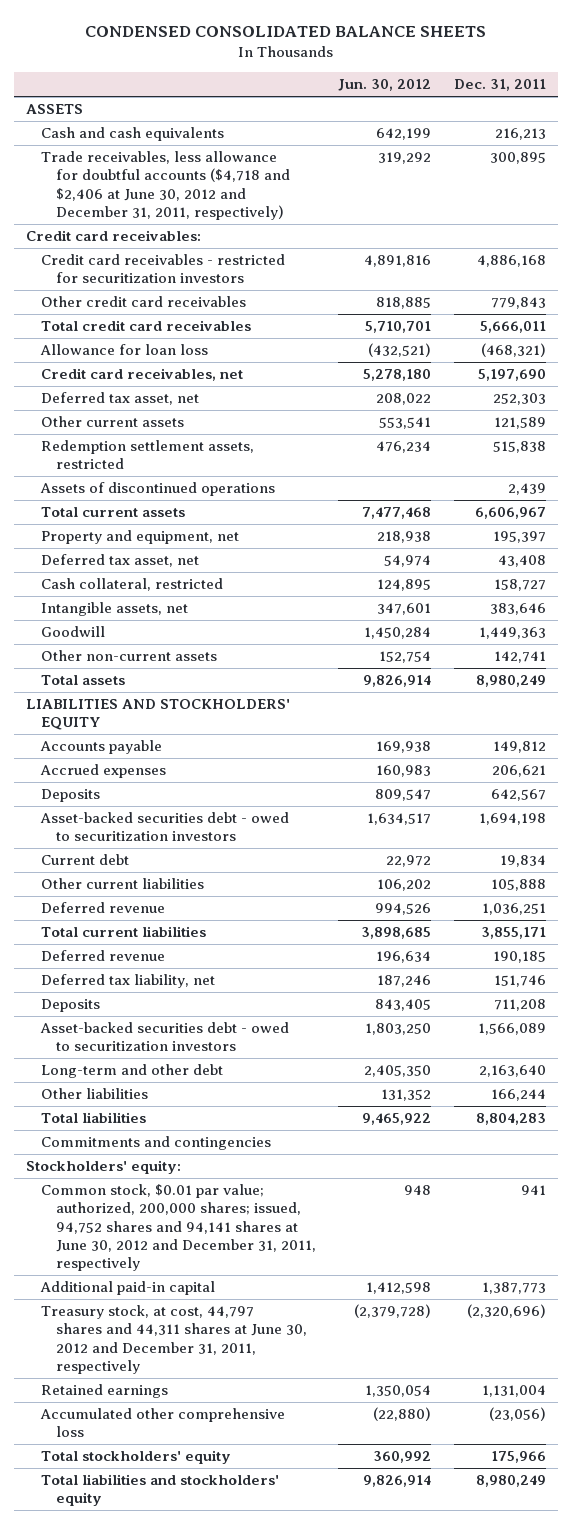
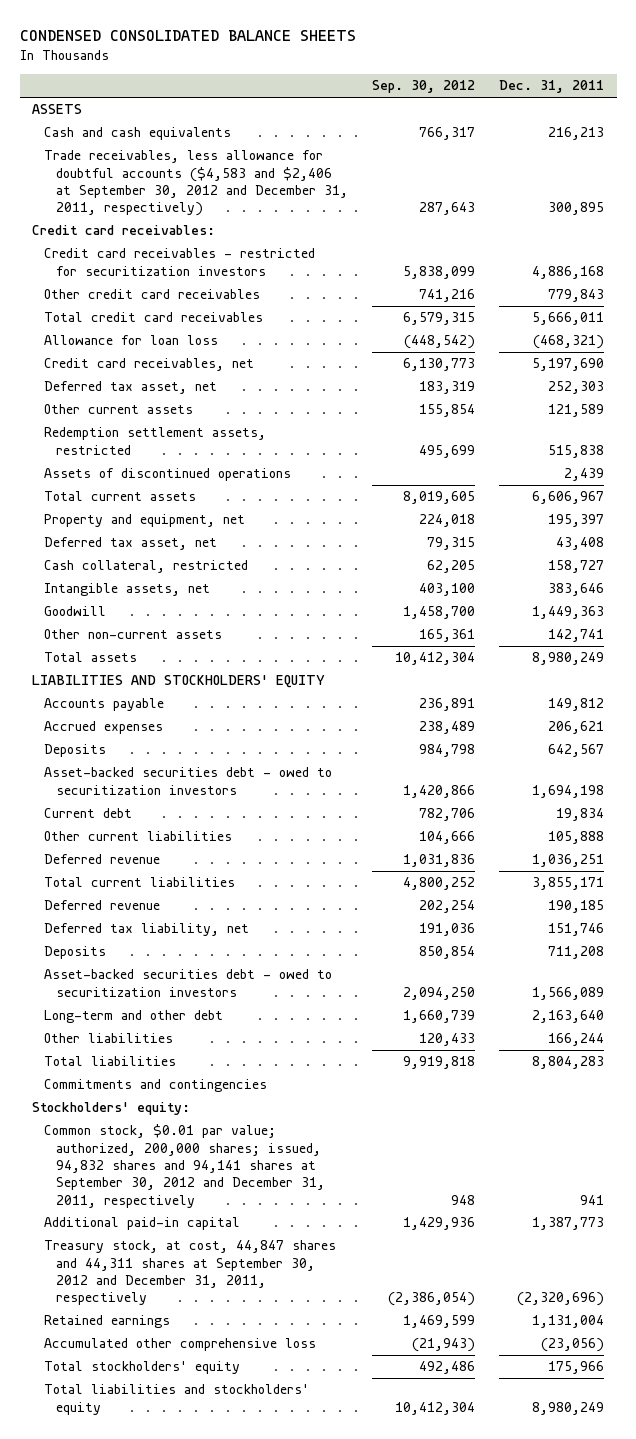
- | Jun. 30, 2012 | Dec. 31, 2011
+ | Sep. 30, 2012 | Dec. 31, 2011
- Trade receivables, less allowance for doubtful accounts ($4,718 and $2,406 at June 30, 2012 and December 31, 2011, respectively) | 319,292 | 300,895
+ Trade receivables, less allowance for doubtful accounts ($4,583 and $2,406 at September 30, 2012 and December 31, 2011, respectively) | 287,643 | 300,895
- Common stock, $0.01 par value; authorized, 200,000 shares; issued, 94,752 shares and 94,141 shares at June 30, 2012 and December 31, 2011, respectively | 948 | 941
+ Common stock, $0.01 par value; authorized, 200,000 shares; issued, 94,832 shares and 94,141 shares at September 30, 2012 and December 31, 2011, respectively | 948 | 941
- Treasury stock, at cost, 44,797 shares and 44,311 shares at June 30, 2012 and December 31, 2011, respectively | (2,379,728) | (2,320,696)
+ Treasury stock, at cost, 44,847 shares and 44,311 shares at September 30, 2012 and December 31, 2011, respectively | (2,386,054) | (2,320,696)

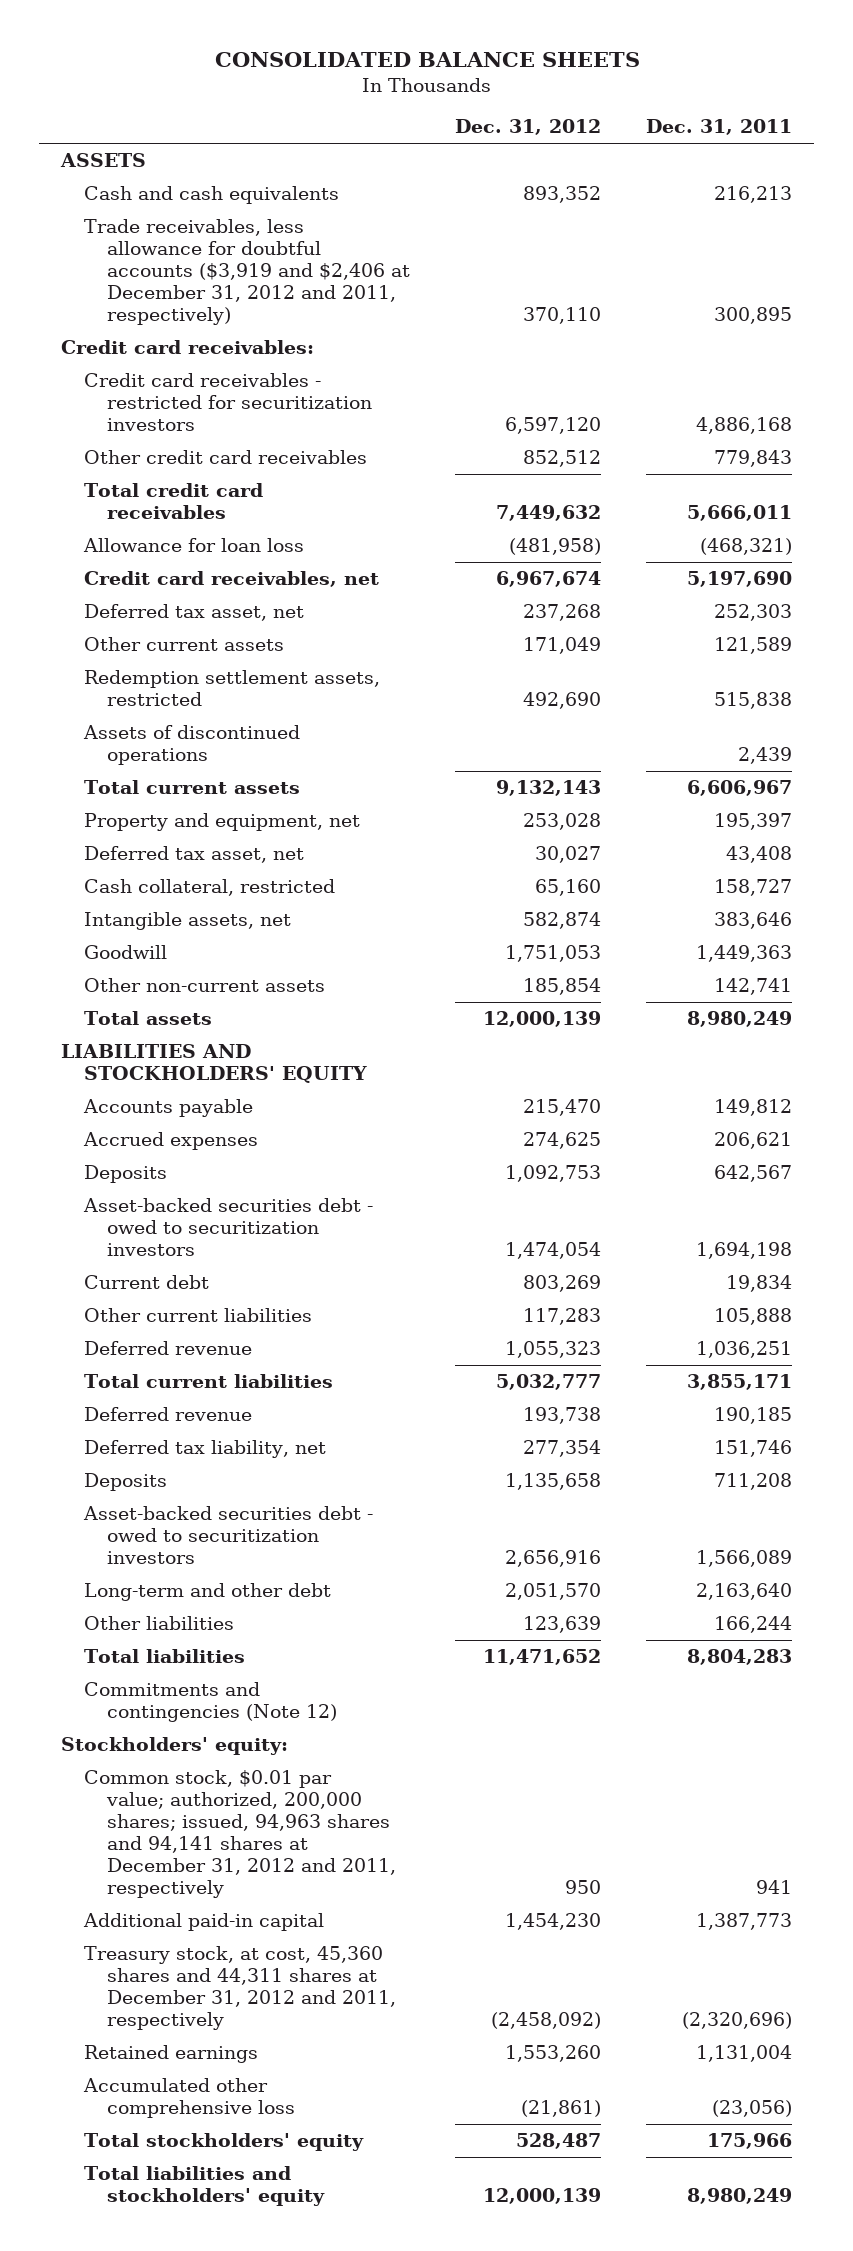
- CONDENSED CONSOLIDATED BALANCE SHEETS
+ CONSOLIDATED BALANCE SHEETS
- | Sep. 30, 2012 | Dec. 31, 2011
+ | Dec. 31, 2012 | Dec. 31, 2011
- Trade receivables, less allowance for doubtful accounts ($4,583 and $2,406 at September 30, 2012 and December 31, 2011, respectively) | 287,643 | 300,895
+ Trade receivables, less allowance for doubtful accounts ($3,919 and $2,406 at December 31, 2012 and 2011, respectively) | 370,110 | 300,895
- Commitments and contingencies
+ Commitments and contingencies (Note 12)
- Common stock, $0.01 par value; authorized, 200,000 shares; issued, 94,832 shares and 94,141 shares at September 30, 2012 and December 31, 2011, respectively | 948 | 941
+ Common stock, $0.01 par value; authorized, 200,000 shares; issued, 94,963 shares and 94,141 shares at December 31, 2012 and 2011, respectively | 950 | 941
- Treasury stock, at cost, 44,847 shares and 44,311 shares at September 30, 2012 and December 31, 2011, respectively | (2,386,054) | (2,320,696)
+ Treasury stock, at cost, 45,360 shares and 44,311 shares at December 31, 2012 and 2011, respectively | (2,458,092) | (2,320,696)

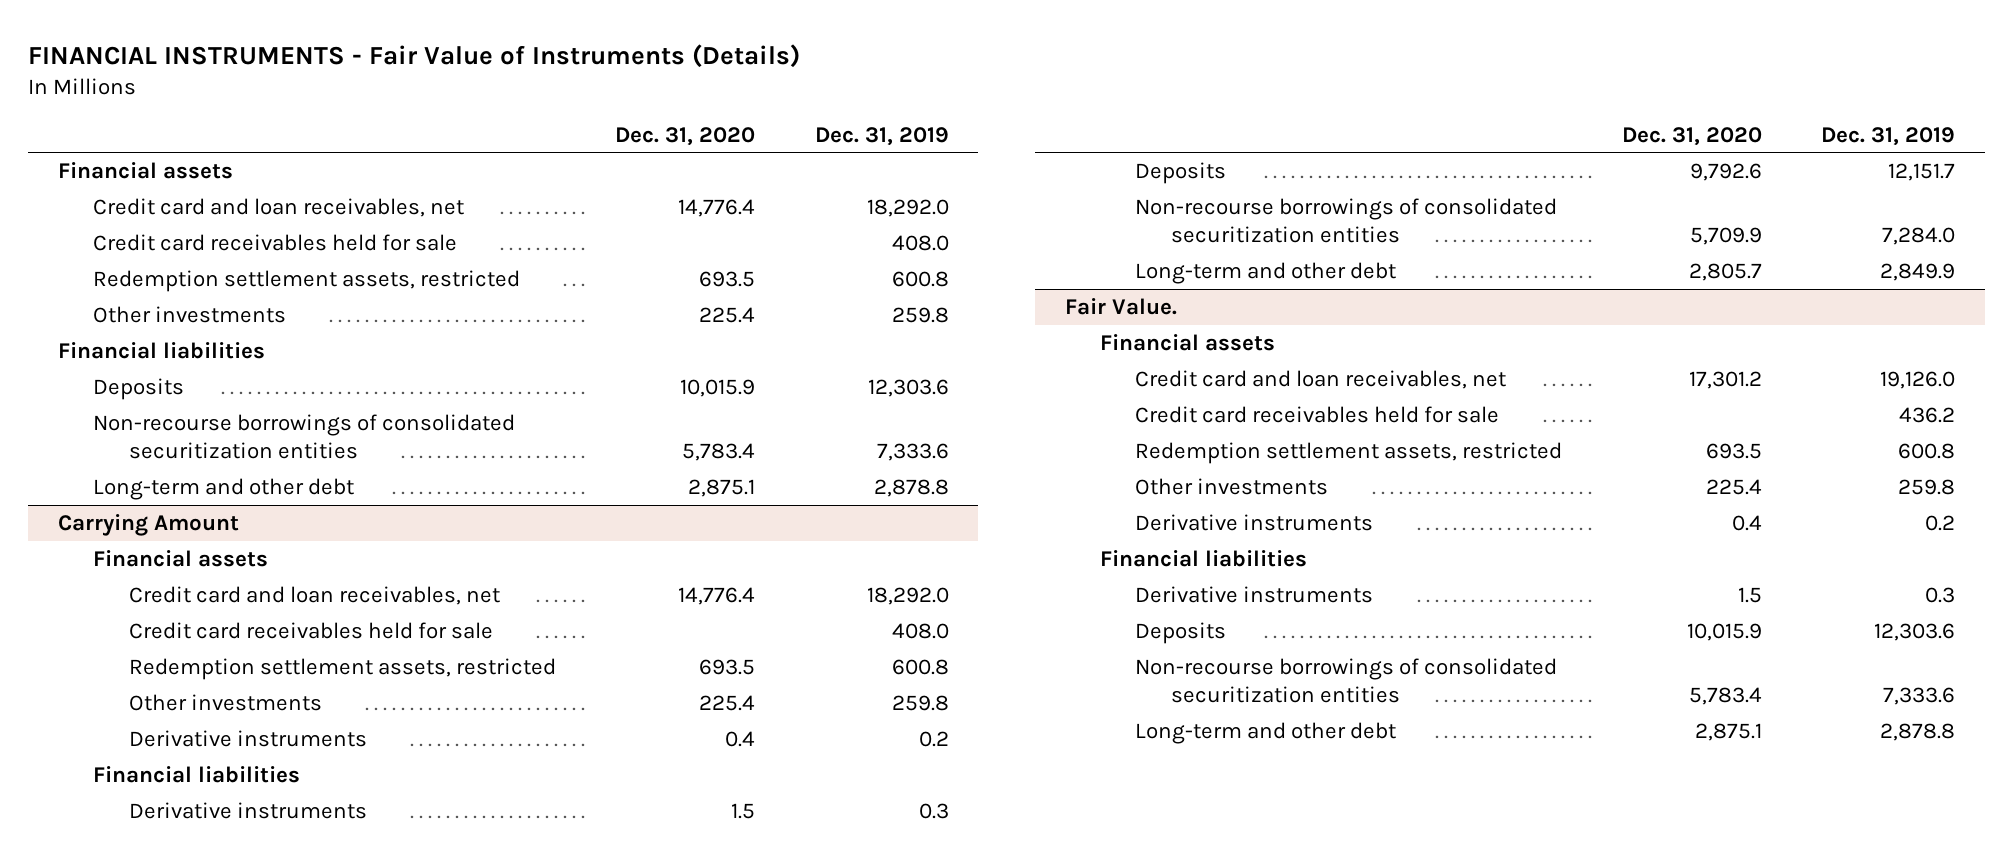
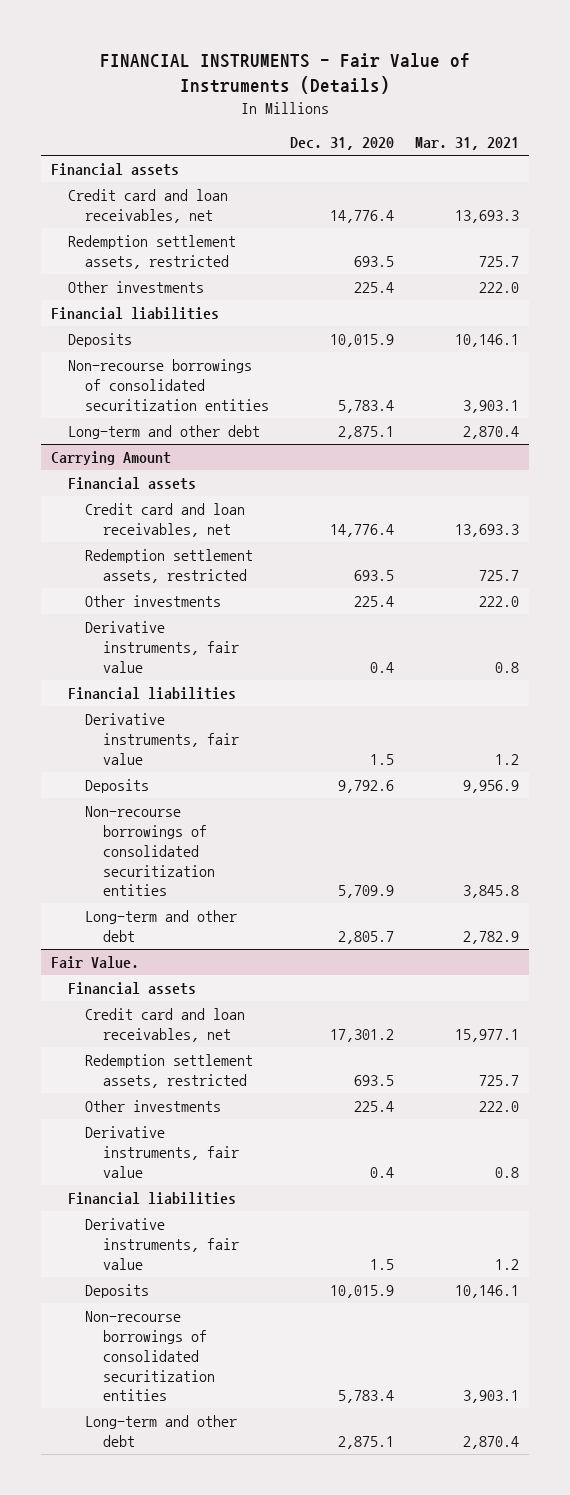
- | Dec. 31, 2020 | Dec. 31, 2019
+ | Dec. 31, 2020 | Mar. 31, 2021
- Credit card receivables held for sale | | 408.0
@ Carrying Amount
- Credit card receivables held for sale | | 408.0
- Derivative instruments | 0.4 | 0.2
+ Derivative instruments, fair value | 0.4 | 0.8
- Derivative instruments | 1.5 | 0.3
+ Derivative instruments, fair value | 1.5 | 1.2
@ Fair Value.
- Credit card receivables held for sale | | 436.2
- Derivative instruments | 0.4 | 0.2
+ Derivative instruments, fair value | 0.4 | 0.8
- Derivative instruments | 1.5 | 0.3
+ Derivative instruments, fair value | 1.5 | 1.2

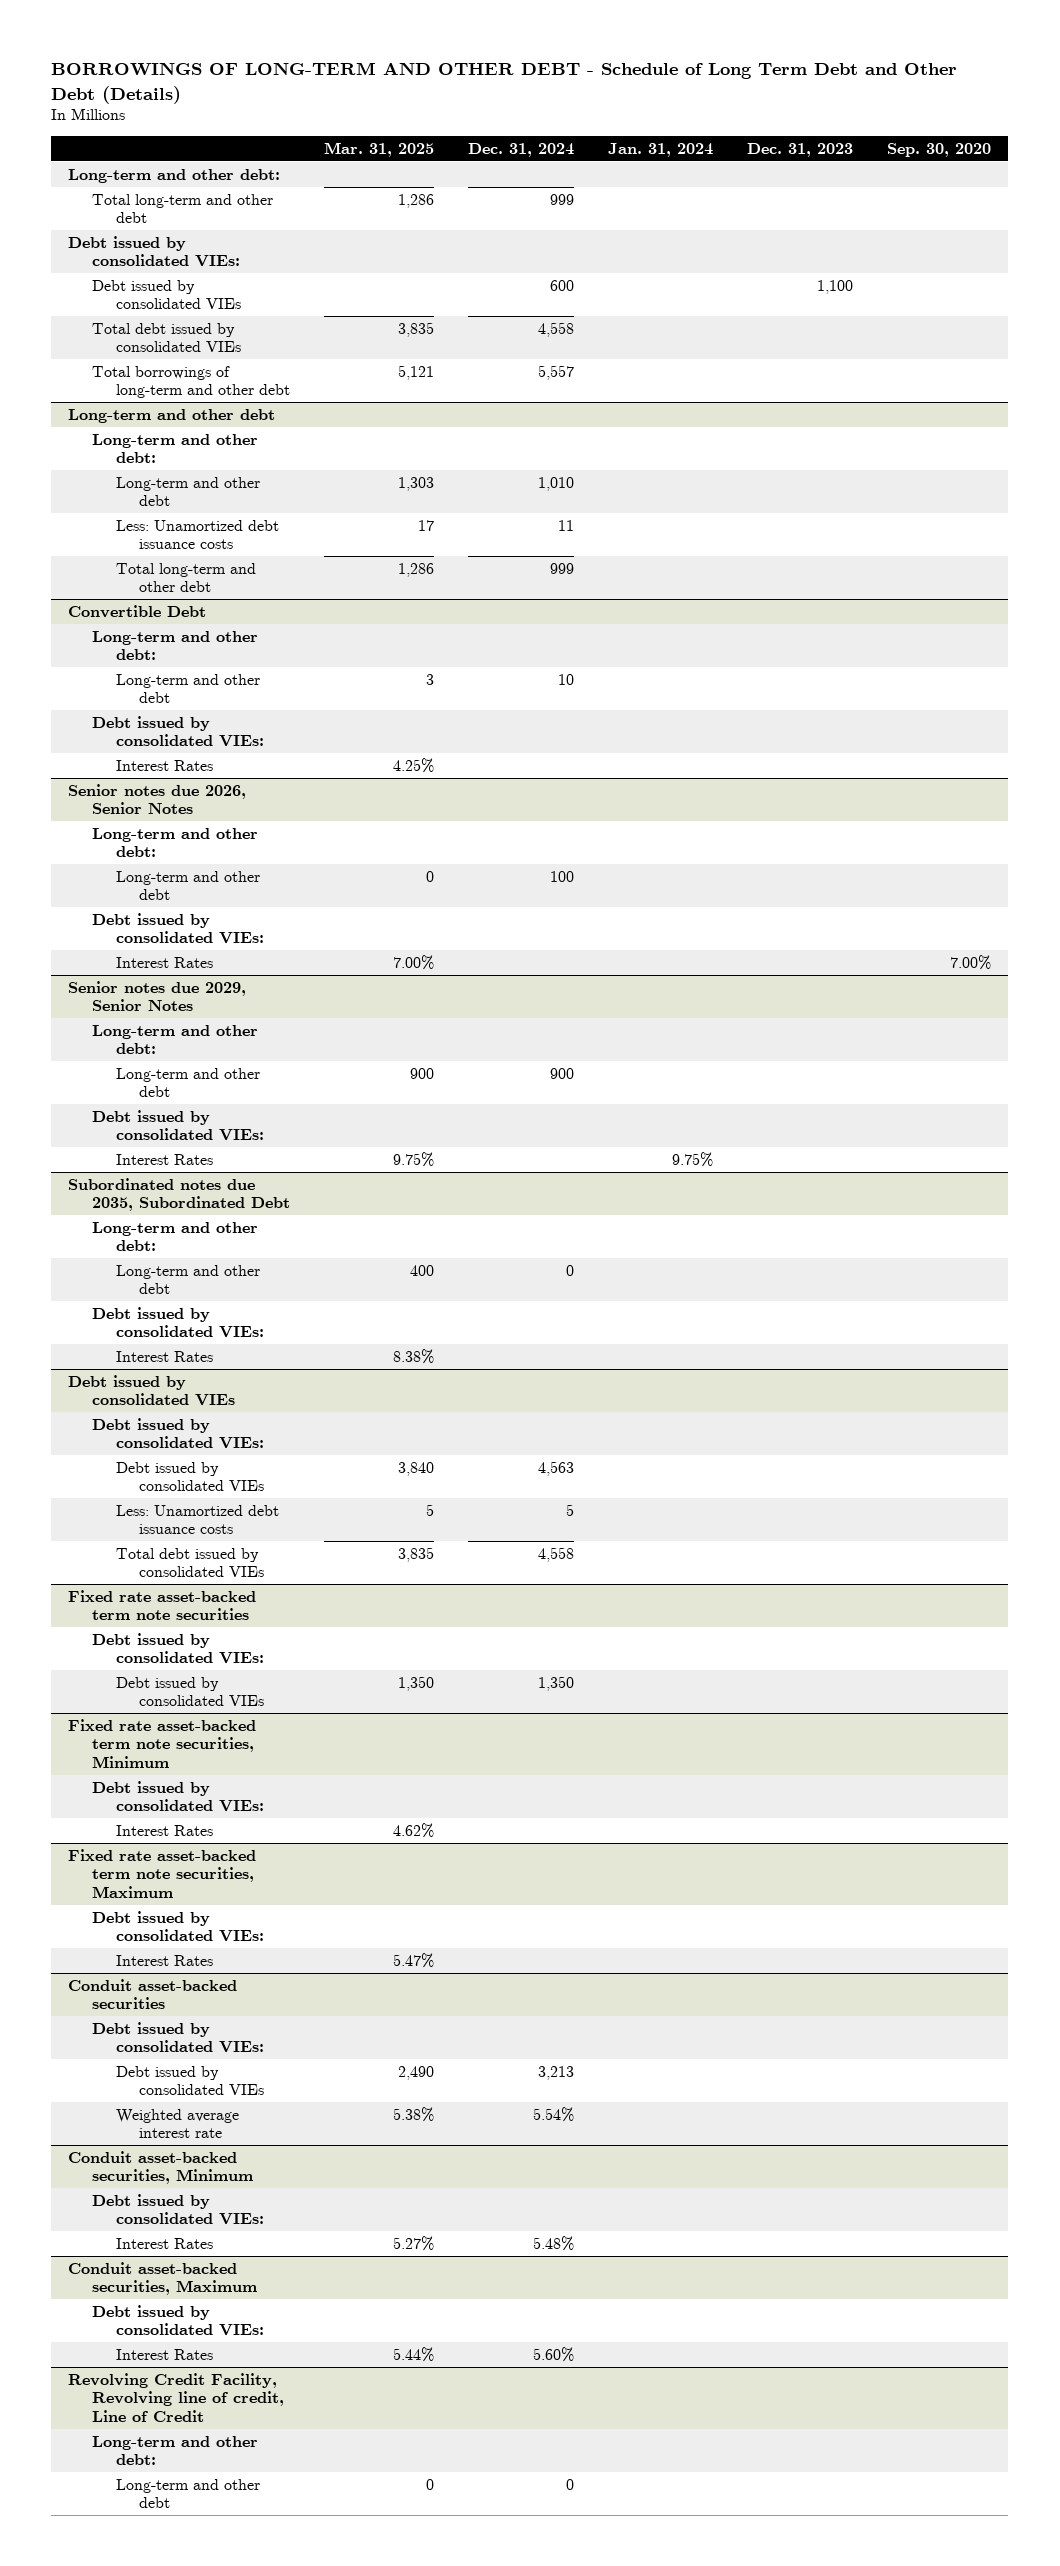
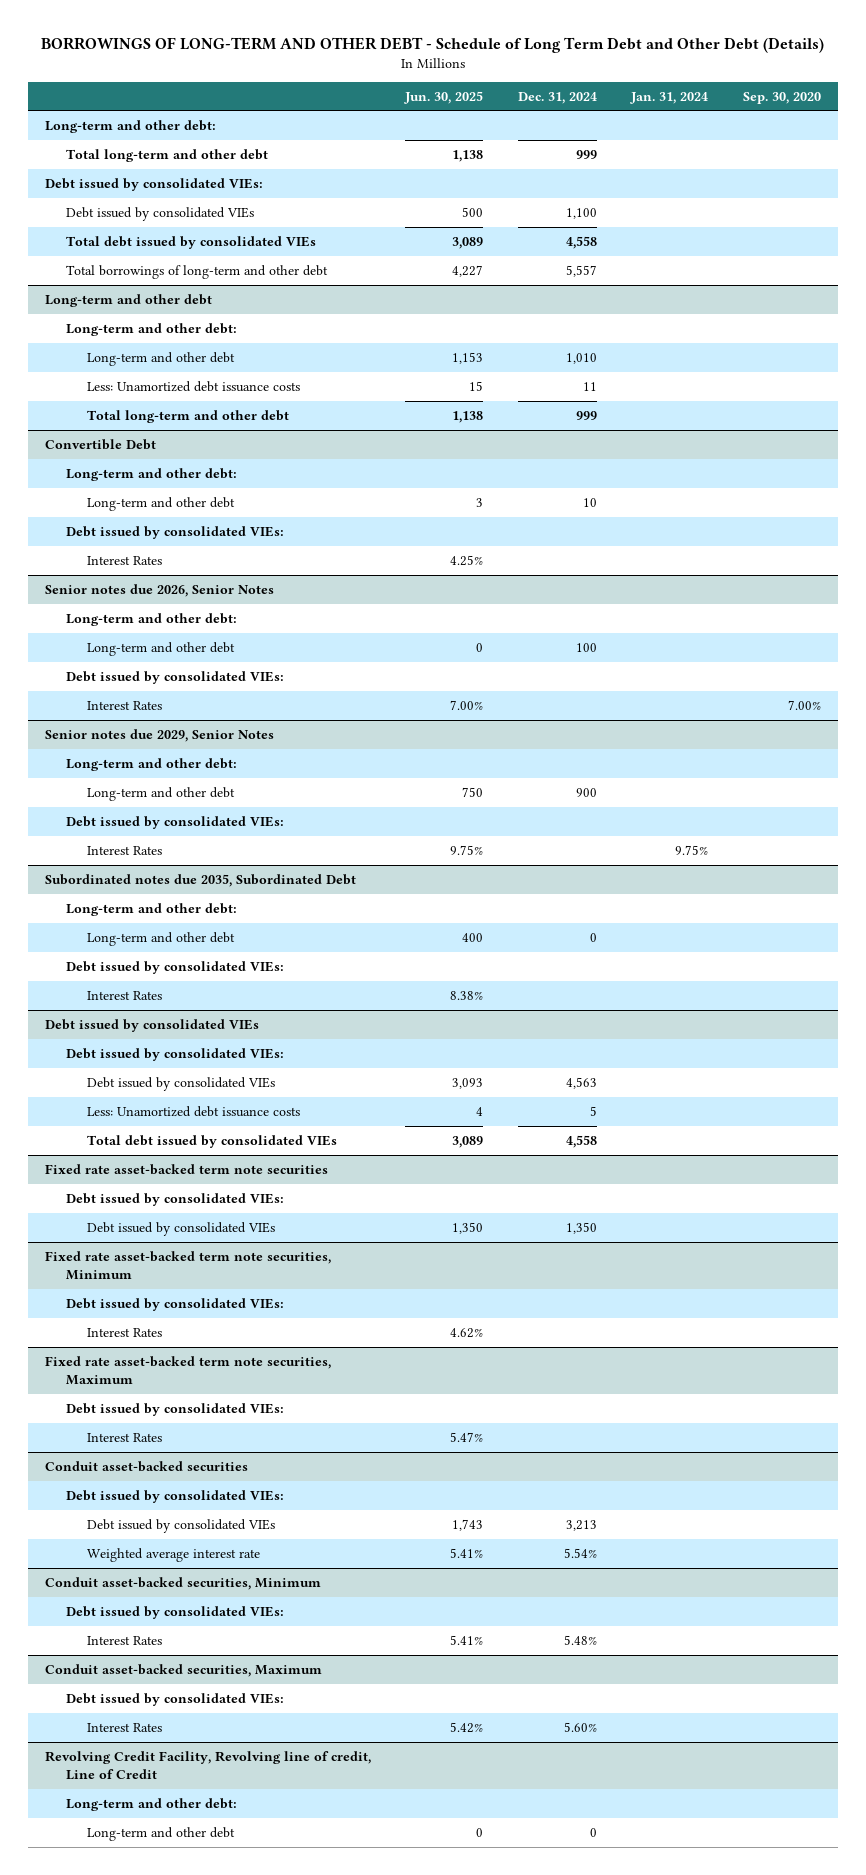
- | Mar. 31, 2025 | Dec. 31, 2024 | Jan. 31, 2024 | Dec. 31, 2023 | Sep. 30, 2020
+ | Jun. 30, 2025 | Dec. 31, 2024 | Jan. 31, 2024 | Sep. 30, 2020
- Debt issued by consolidated VIEs | | 600 | | 1,100 |
+ Debt issued by consolidated VIEs | 500 | 1,100 | |

